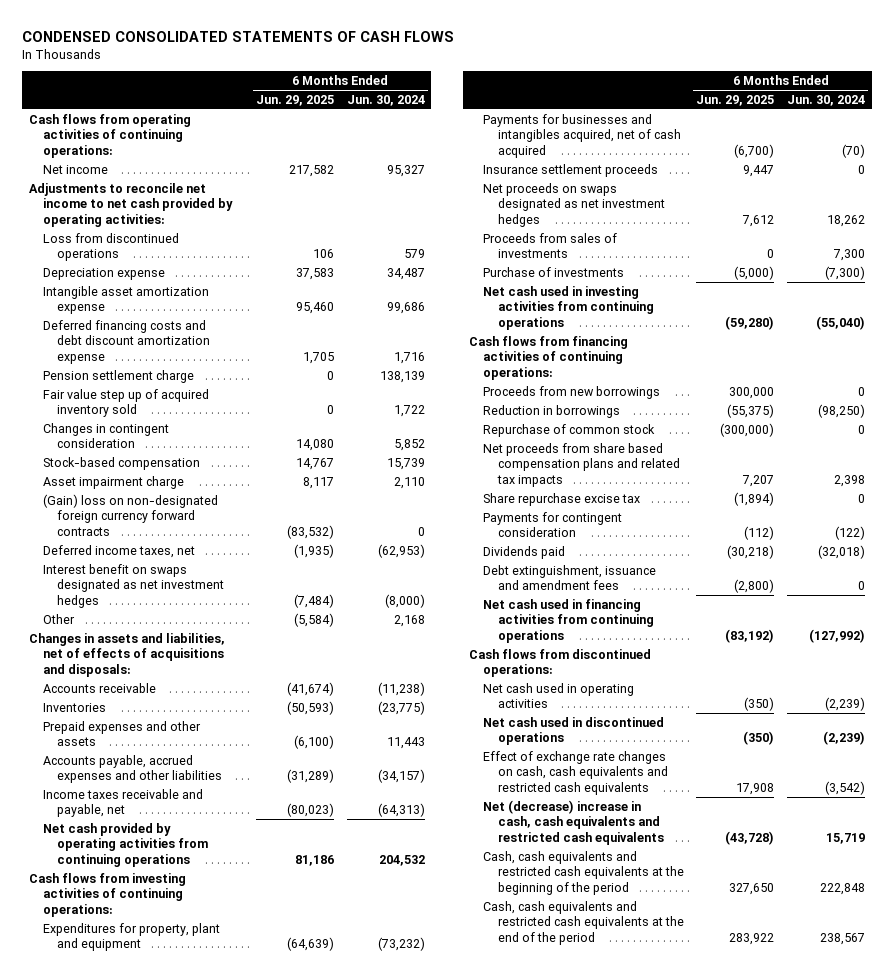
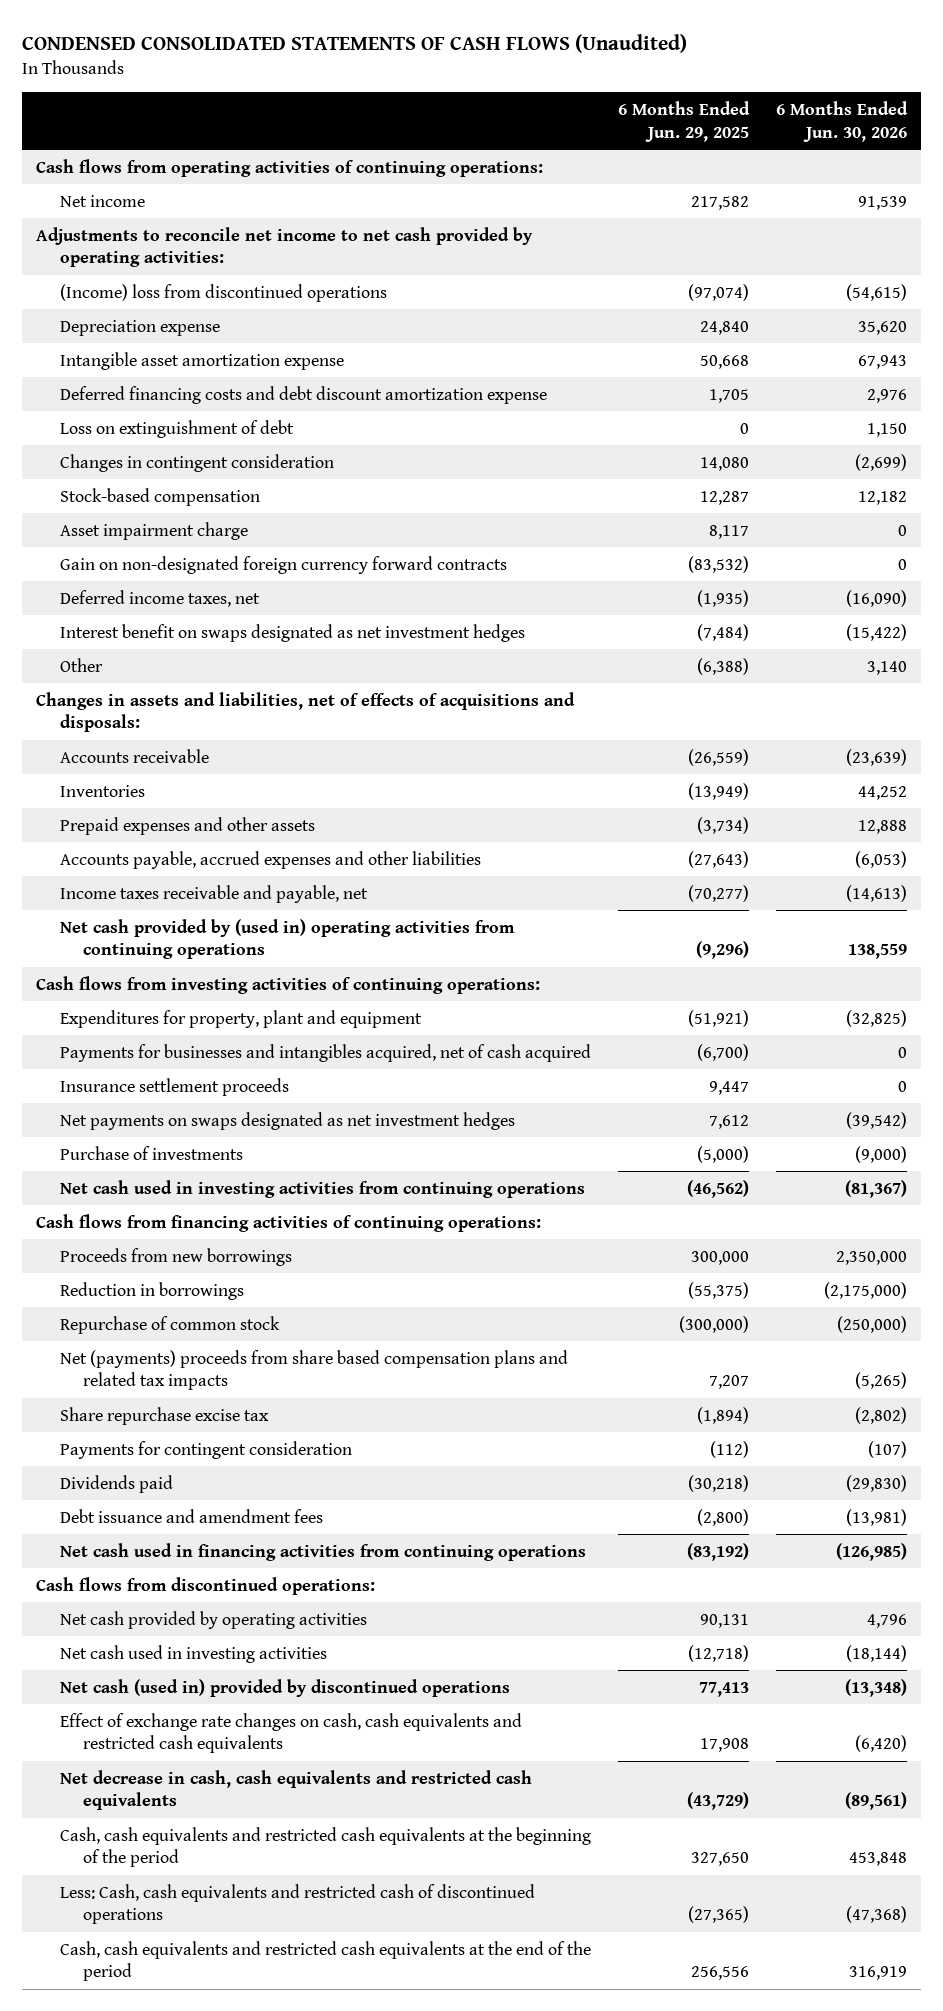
- CONDENSED CONSOLIDATED STATEMENTS OF CASH FLOWS
+ CONDENSED CONSOLIDATED STATEMENTS OF CASH FLOWS (Unaudited)
- | 6 Months Ended Jun. 29, 2025 | 6 Months Ended Jun. 30, 2024
+ | 6 Months Ended Jun. 29, 2025 | 6 Months Ended Jun. 30, 2026
- Loss from discontinued operations | 106 | 579
- Depreciation expense | 37,583 | 34,487
- Intangible asset amortization expense | 95,460 | 99,686
+ (Income) loss from discontinued operations | (97,074) | (54,615)
+ Depreciation expense | 24,840 | 35,620
+ Intangible asset amortization expense | 50,668 | 67,943
- Pension settlement charge | 0 | 138,139
- Fair value step up of acquired inventory sold | 0 | 1,722
+ Loss on extinguishment of debt | 0 | 1,150
- Stock-based compensation | 14,767 | 15,739
+ Stock-based compensation | 12,287 | 12,182
- (Gain) loss on non-designated foreign currency forward contracts | (83,532) | 0
+ Gain on non-designated foreign currency forward contracts | (83,532) | 0
- Other | (5,584) | 2,168
+ Other | (6,388) | 3,140
- Accounts receivable | (41,674) | (11,238)
- Inventories | (50,593) | (23,775)
- Prepaid expenses and other assets | (6,100) | 11,443
- Accounts payable, accrued expenses and other liabilities | (31,289) | (34,157)
- Income taxes receivable and payable, net | (80,023) | (64,313)
- Net cash provided by operating activities from continuing operations | 81,186 | 204,532
+ Accounts receivable | (26,559) | (23,639)
+ Inventories | (13,949) | 44,252
+ Prepaid expenses and other assets | (3,734) | 12,888
+ Accounts payable, accrued expenses and other liabilities | (27,643) | (6,053)
+ Income taxes receivable and payable, net | (70,277) | (14,613)
+ Net cash provided by (used in) operating activities from continuing operations | (9,296) | 138,559
- Expenditures for property, plant and equipment | (64,639) | (73,232)
+ Expenditures for property, plant and equipment | (51,921) | (32,825)
- Net proceeds on swaps designated as net investment hedges | 7,612 | 18,262
- Proceeds from sales of investments | 0 | 7,300
+ Net payments on swaps designated as net investment hedges | 7,612 | (39,542)
- Net cash used in investing activities from continuing operations | (59,280) | (55,040)
+ Net cash used in investing activities from continuing operations | (46,562) | (81,367)
- Net proceeds from share based compensation plans and related tax impacts | 7,207 | 2,398
+ Net (payments) proceeds from share based compensation plans and related tax impacts | 7,207 | (5,265)
- Debt extinguishment, issuance and amendment fees | (2,800) | 0
+ Debt issuance and amendment fees | (2,800) | (13,981)
- Net cash used in operating activities | (350) | (2,239)
- Net cash used in discontinued operations | (350) | (2,239)
+ Net cash provided by operating activities | 90,131 | 4,796
+ Net cash used in investing activities | (12,718) | (18,144)
+ Net cash (used in) provided by discontinued operations | 77,413 | (13,348)
- Net (decrease) increase in cash, cash equivalents and restricted cash equivalents | (43,728) | 15,719
+ Net decrease in cash, cash equivalents and restricted cash equivalents | (43,729) | (89,561)
- Cash, cash equivalents and restricted cash equivalents at the end of the period | 283,922 | 238,567
+ Less: Cash, cash equivalents and restricted cash of discontinued operations | (27,365) | (47,368)
+ Cash, cash equivalents and restricted cash equivalents at the end of the period | 256,556 | 316,919

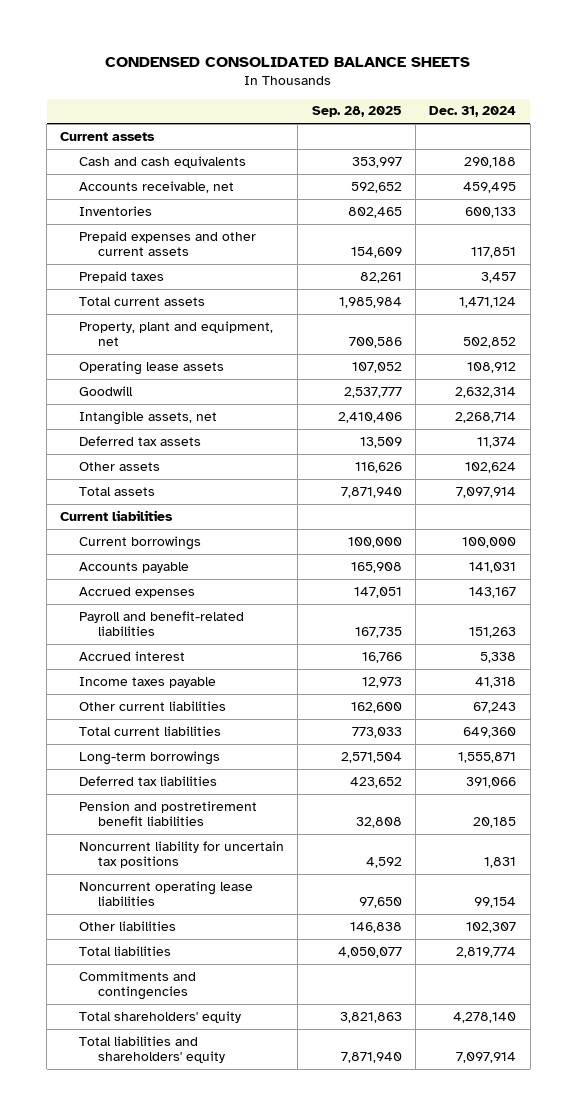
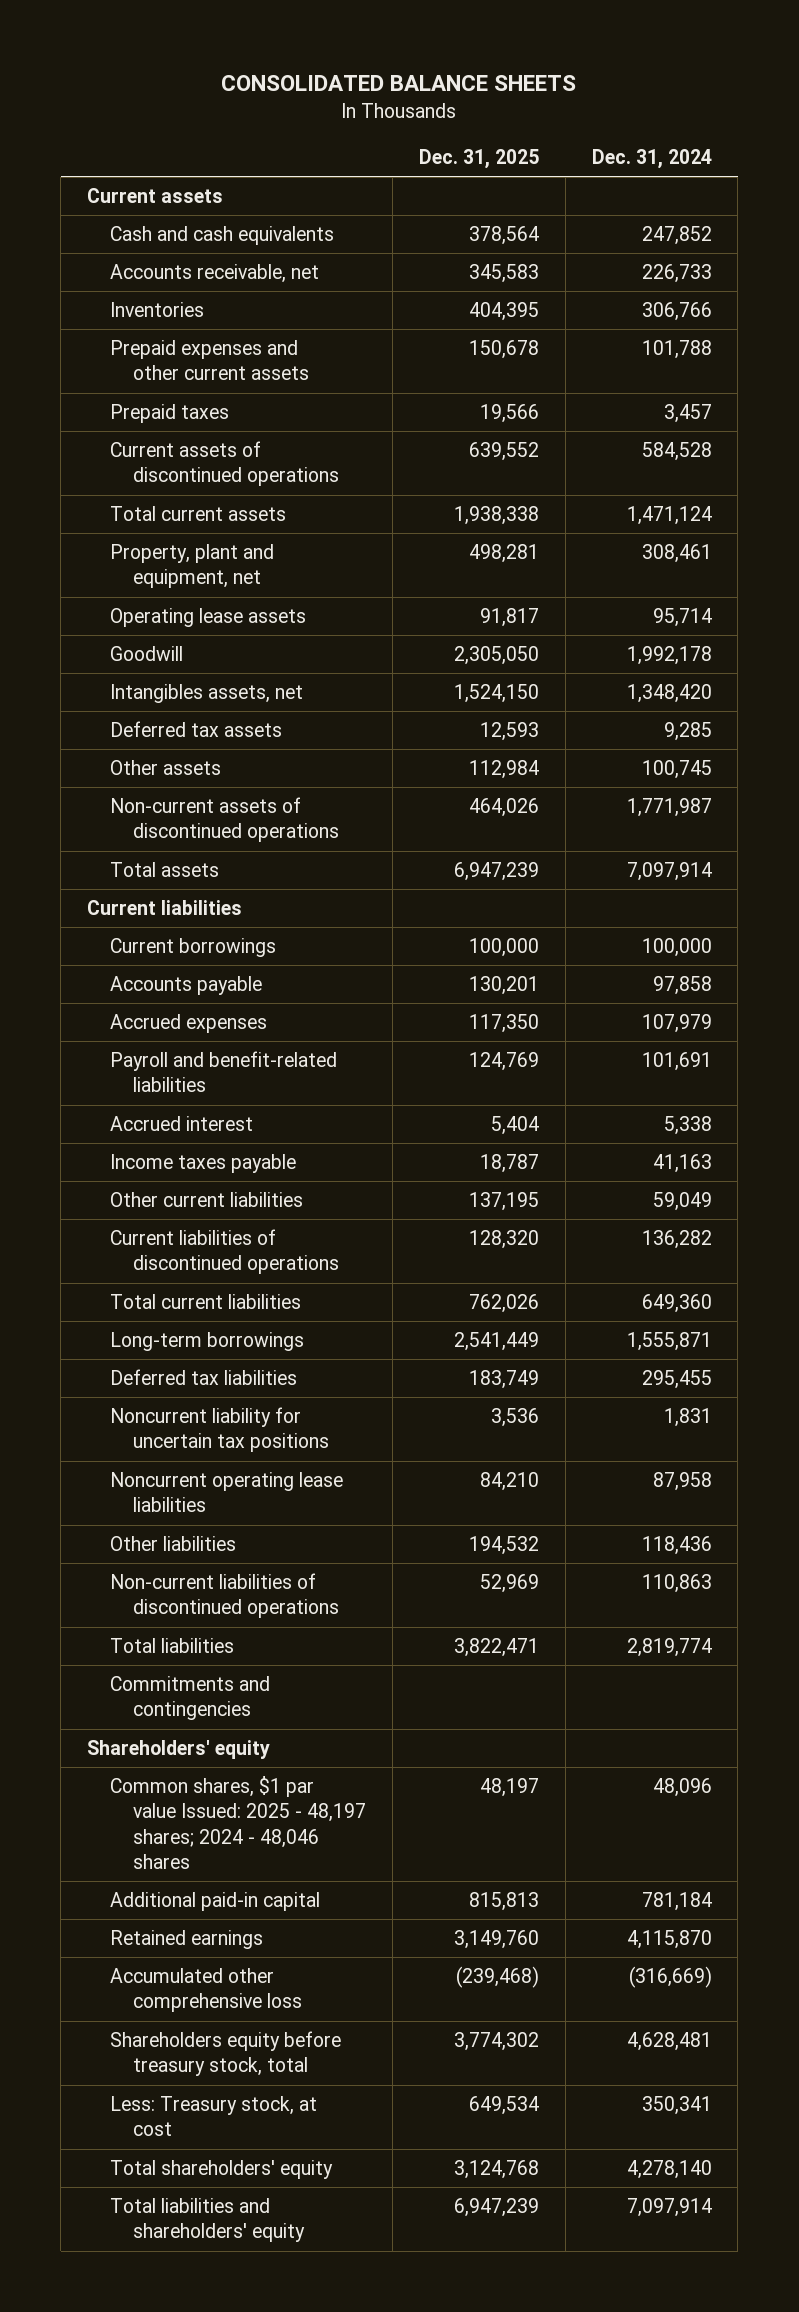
- CONDENSED CONSOLIDATED BALANCE SHEETS
+ CONSOLIDATED BALANCE SHEETS
- | Sep. 28, 2025 | Dec. 31, 2024
+ | Dec. 31, 2025 | Dec. 31, 2024
- Cash and cash equivalents | 353,997 | 290,188
- Accounts receivable, net | 592,652 | 459,495
- Inventories | 802,465 | 600,133
- Prepaid expenses and other current assets | 154,609 | 117,851
+ Cash and cash equivalents | 378,564 | 247,852
+ Accounts receivable, net | 345,583 | 226,733
+ Inventories | 404,395 | 306,766
+ Prepaid expenses and other current assets | 150,678 | 101,788
+ Current assets of discontinued operations | 639,552 | 584,528
- Property, plant and equipment, net | 700,586 | 502,852
- Operating lease assets | 107,052 | 108,912
- Goodwill | 2,537,777 | 2,632,314
- Intangible assets, net | 2,410,406 | 2,268,714
- Deferred tax assets | 13,509 | 11,374
- Other assets | 116,626 | 102,624
+ Property, plant and equipment, net | 498,281 | 308,461
+ Operating lease assets | 91,817 | 95,714
+ Goodwill | 2,305,050 | 1,992,178
+ Intangibles assets, net | 1,524,150 | 1,348,420
+ Deferred tax assets | 12,593 | 9,285
+ Other assets | 112,984 | 100,745
+ Non-current assets of discontinued operations | 464,026 | 1,771,987
- Accounts payable | 165,908 | 141,031
- Accrued expenses | 147,051 | 143,167
- Payroll and benefit-related liabilities | 167,735 | 151,263
+ Accounts payable | 130,201 | 97,858
+ Accrued expenses | 117,350 | 107,979
+ Payroll and benefit-related liabilities | 124,769 | 101,691
- Income taxes payable | 12,973 | 41,318
- Other current liabilities | 162,600 | 67,243
+ Income taxes payable | 18,787 | 41,163
+ Other current liabilities | 137,195 | 59,049
+ Current liabilities of discontinued operations | 128,320 | 136,282
- Deferred tax liabilities | 423,652 | 391,066
- Pension and postretirement benefit liabilities | 32,808 | 20,185
+ Deferred tax liabilities | 183,749 | 295,455
- Noncurrent operating lease liabilities | 97,650 | 99,154
- Other liabilities | 146,838 | 102,307
+ Noncurrent operating lease liabilities | 84,210 | 87,958
+ Other liabilities | 194,532 | 118,436
+ Non-current liabilities of discontinued operations | 52,969 | 110,863
+ Shareholders' equity
+ Common shares, $1 par value Issued: 2025 - 48,197 shares; 2024 - 48,046 shares | 48,197 | 48,096
+ Additional paid-in capital | 815,813 | 781,184
+ Retained earnings | 3,149,760 | 4,115,870
+ Accumulated other comprehensive loss | (239,468) | (316,669)
+ Shareholders equity before treasury stock, total | 3,774,302 | 4,628,481
+ Less: Treasury stock, at cost | 649,534 | 350,341

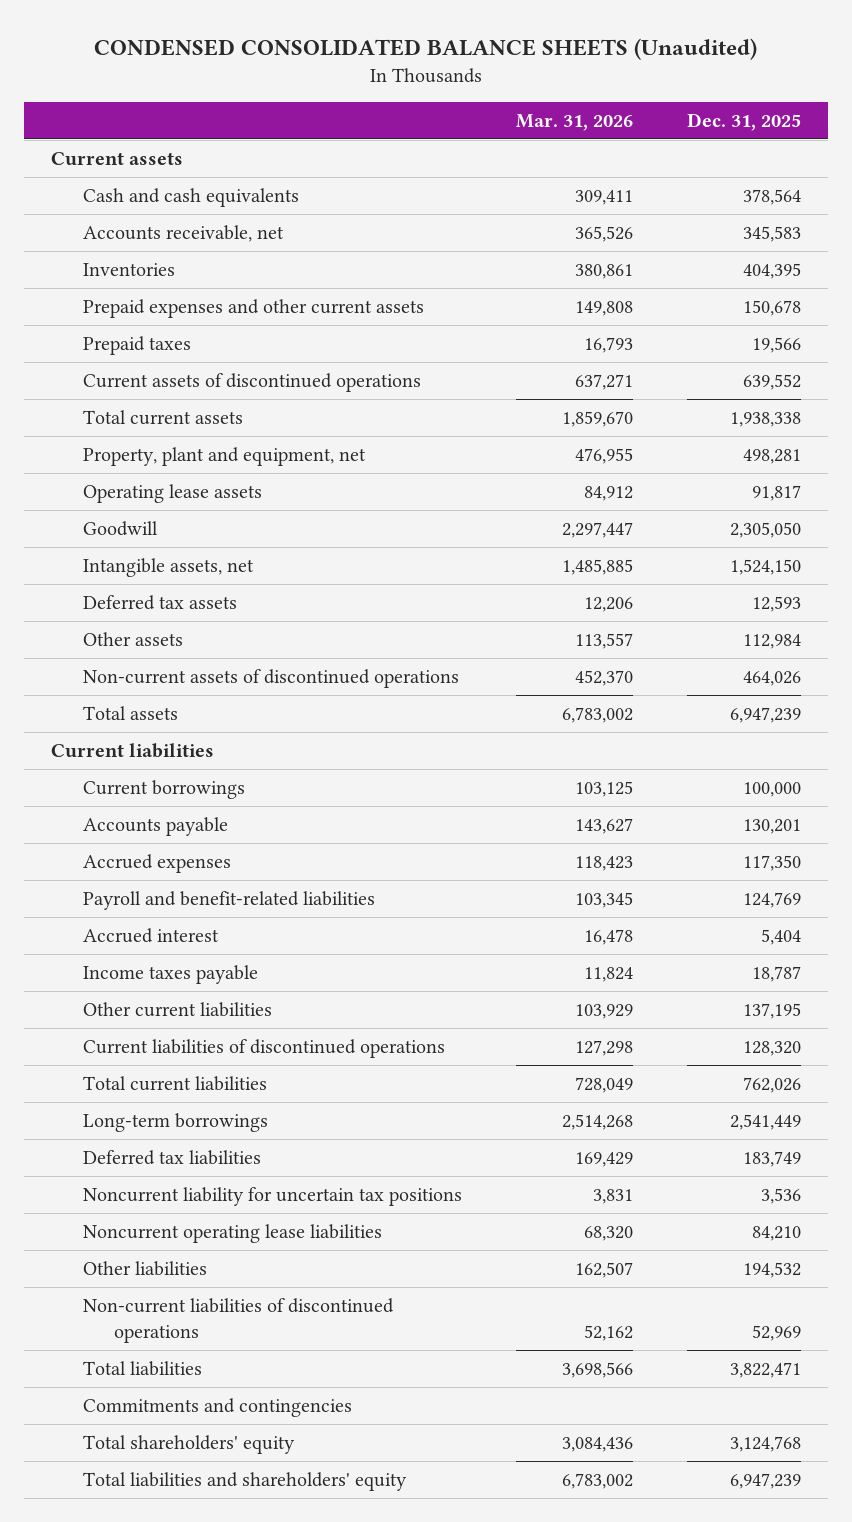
- CONSOLIDATED BALANCE SHEETS
+ CONDENSED CONSOLIDATED BALANCE SHEETS (Unaudited)
- | Dec. 31, 2025 | Dec. 31, 2024
+ | Mar. 31, 2026 | Dec. 31, 2025
- Intangibles assets, net | 1,524,150 | 1,348,420
+ Intangible assets, net | 1,485,885 | 1,524,150
- Shareholders' equity
- Common shares, $1 par value Issued: 2025 - 48,197 shares; 2024 - 48,046 shares | 48,197 | 48,096
- Additional paid-in capital | 815,813 | 781,184
- Retained earnings | 3,149,760 | 4,115,870
- Accumulated other comprehensive loss | (239,468) | (316,669)
- Shareholders equity before treasury stock, total | 3,774,302 | 4,628,481
- Less: Treasury stock, at cost | 649,534 | 350,341

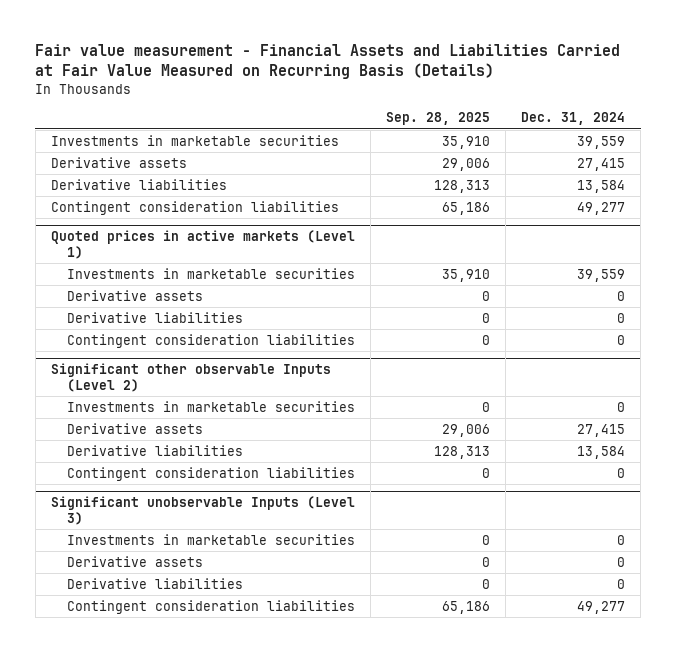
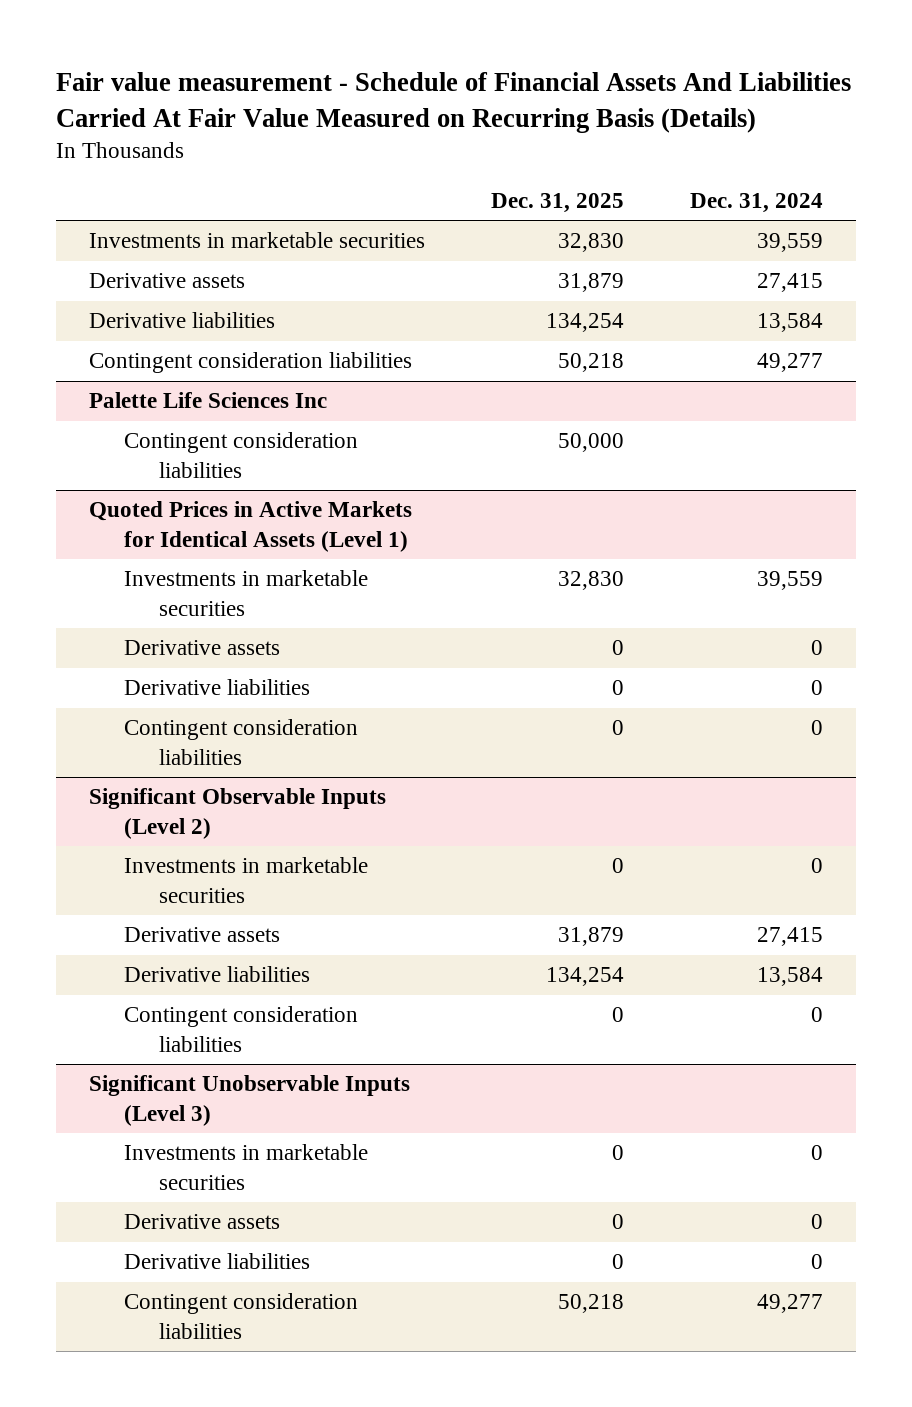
- Fair value measurement - Financial Assets and Liabilities Carried at Fair Value Measured on Recurring Basis (Details)
+ Fair value measurement - Schedule of Financial Assets And Liabilities Carried At Fair Value Measured on Recurring Basis (Details)
- | Sep. 28, 2025 | Dec. 31, 2024
+ | Dec. 31, 2025 | Dec. 31, 2024
- Quoted prices in active markets (Level 1)
+ Palette Life Sciences Inc
+ Contingent consideration liabilities | 50,000 |
+ Quoted Prices in Active Markets for Identical Assets (Level 1)
- Significant other observable Inputs (Level 2)
+ Significant Observable Inputs (Level 2)
- Significant unobservable Inputs (Level 3)
+ Significant Unobservable Inputs (Level 3)

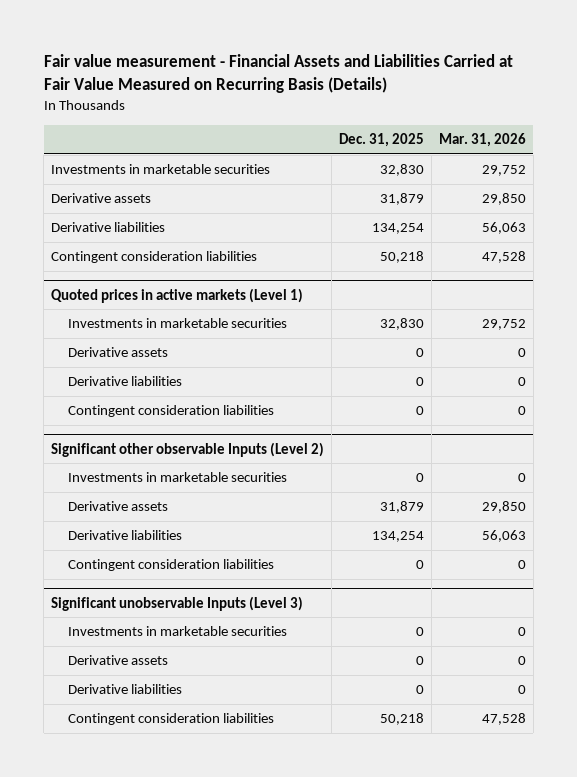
- Fair value measurement - Schedule of Financial Assets And Liabilities Carried At Fair Value Measured on Recurring Basis (Details)
+ Fair value measurement - Financial Assets and Liabilities Carried at Fair Value Measured on Recurring Basis (Details)
- | Dec. 31, 2025 | Dec. 31, 2024
+ | Dec. 31, 2025 | Mar. 31, 2026
- Palette Life Sciences Inc
- Contingent consideration liabilities | 50,000 |
- Quoted Prices in Active Markets for Identical Assets (Level 1)
+ Quoted prices in active markets (Level 1)
- Significant Observable Inputs (Level 2)
+ Significant other observable Inputs (Level 2)
- Significant Unobservable Inputs (Level 3)
+ Significant unobservable Inputs (Level 3)

